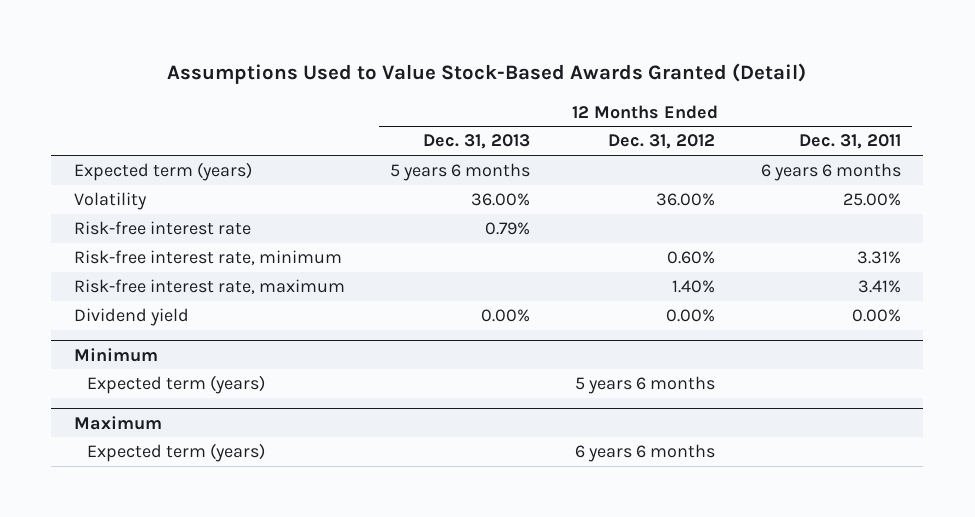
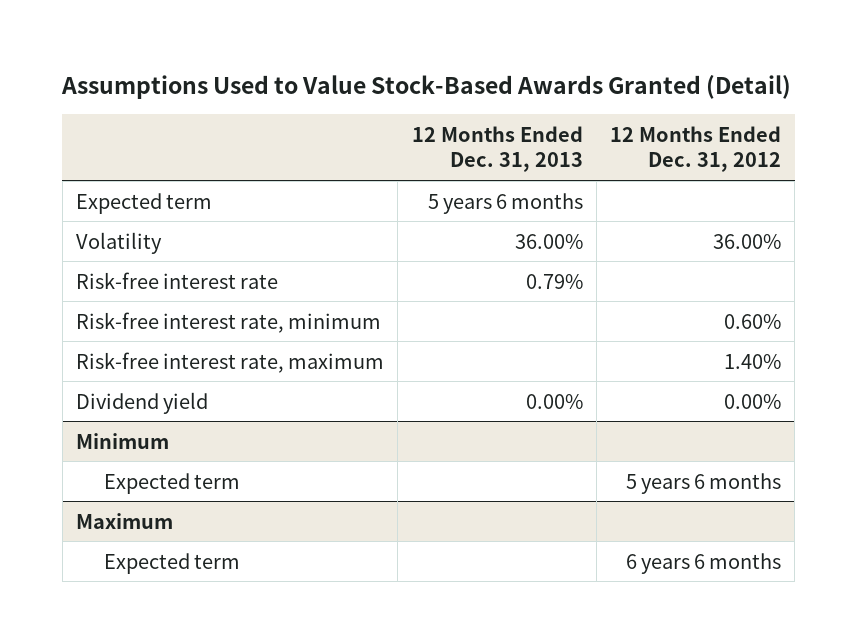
- | 12 Months Ended Dec. 31, 2013 | 12 Months Ended Dec. 31, 2012 | 12 Months Ended Dec. 31, 2011
+ | 12 Months Ended Dec. 31, 2013 | 12 Months Ended Dec. 31, 2012
- Expected term (years) | 5 years 6 months | | 6 years 6 months
+ Expected term | 5 years 6 months |
@ Minimum
- Expected term (years) | | 5 years 6 months |
+ Expected term | | 5 years 6 months
@ Maximum
- Expected term (years) | | 6 years 6 months |
+ Expected term | | 6 years 6 months

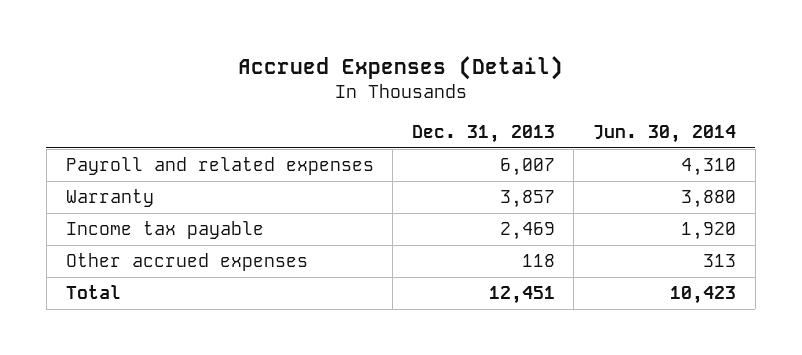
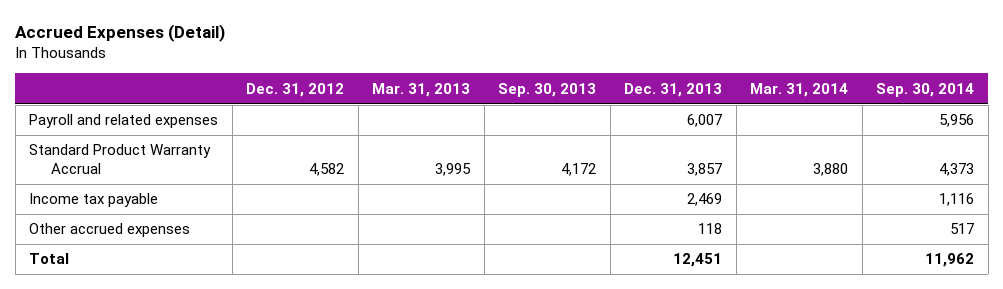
- | Dec. 31, 2013 | Jun. 30, 2014
+ | Dec. 31, 2012 | Mar. 31, 2013 | Sep. 30, 2013 | Dec. 31, 2013 | Mar. 31, 2014 | Sep. 30, 2014
- Warranty | 3,857 | 3,880
+ Standard Product Warranty Accrual | 4,582 | 3,995 | 4,172 | 3,857 | 3,880 | 4,373

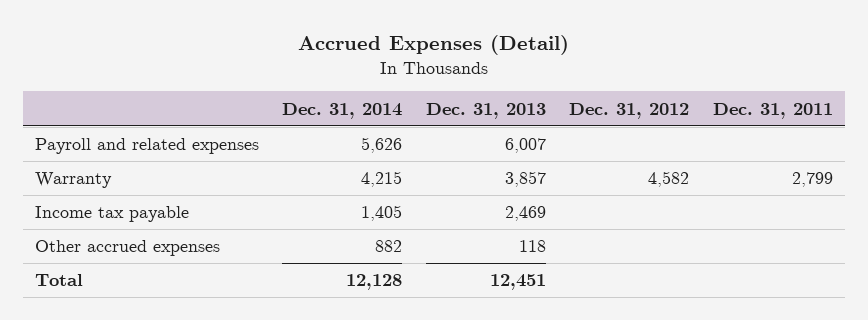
- | Dec. 31, 2012 | Mar. 31, 2013 | Sep. 30, 2013 | Dec. 31, 2013 | Mar. 31, 2014 | Sep. 30, 2014
+ | Dec. 31, 2014 | Dec. 31, 2013 | Dec. 31, 2012 | Dec. 31, 2011
- Standard Product Warranty Accrual | 4,582 | 3,995 | 4,172 | 3,857 | 3,880 | 4,373
+ Warranty | 4,215 | 3,857 | 4,582 | 2,799

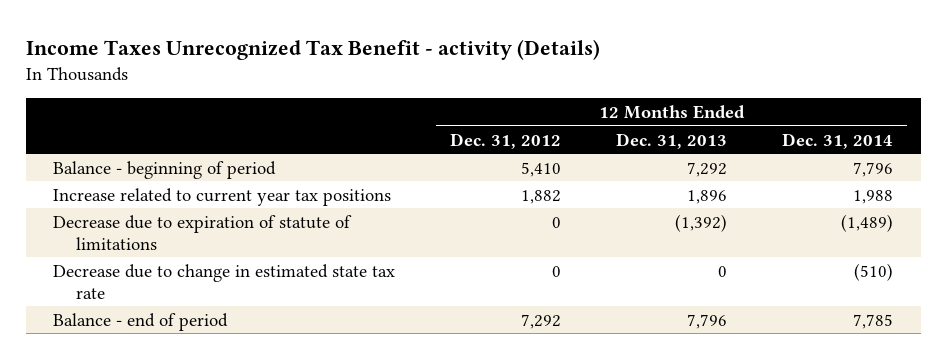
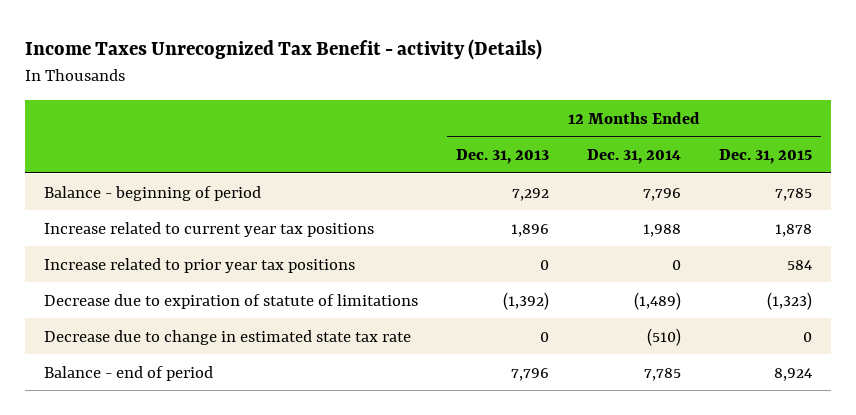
- | 12 Months Ended Dec. 31, 2012 | 12 Months Ended Dec. 31, 2013 | 12 Months Ended Dec. 31, 2014
+ | 12 Months Ended Dec. 31, 2013 | 12 Months Ended Dec. 31, 2014 | 12 Months Ended Dec. 31, 2015
+ Increase related to prior year tax positions | 0 | 0 | 584

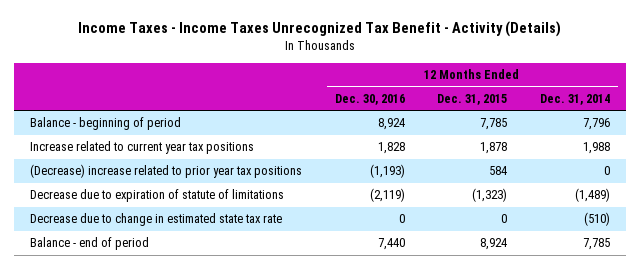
- Income Taxes Unrecognized Tax Benefit - activity (Details)
+ Income Taxes - Income Taxes Unrecognized Tax Benefit - Activity (Details)
- | 12 Months Ended Dec. 31, 2013 | 12 Months Ended Dec. 31, 2014 | 12 Months Ended Dec. 31, 2015
+ | 12 Months Ended Dec. 30, 2016 | 12 Months Ended Dec. 31, 2015 | 12 Months Ended Dec. 31, 2014
- Increase related to prior year tax positions | 0 | 0 | 584
+ (Decrease) increase related to prior year tax positions | (1,193) | 584 | 0

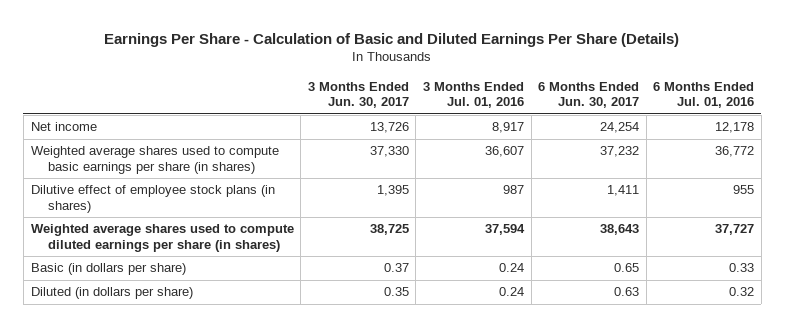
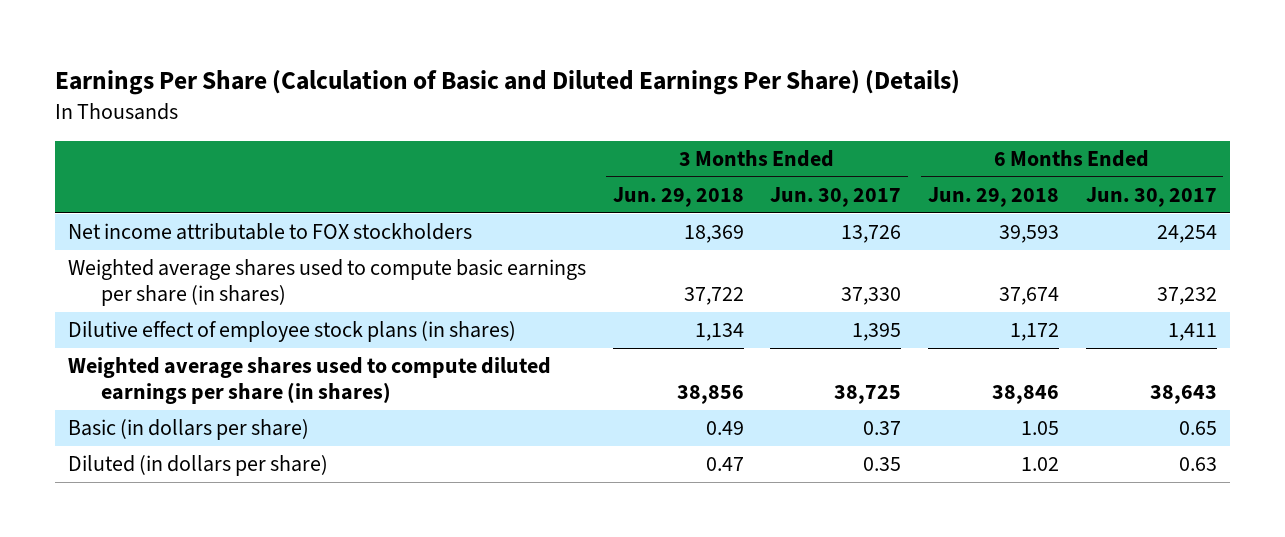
- Earnings Per Share - Calculation of Basic and Diluted Earnings Per Share (Details)
+ Earnings Per Share (Calculation of Basic and Diluted Earnings Per Share) (Details)
- | 3 Months Ended Jun. 30, 2017 | 3 Months Ended Jul. 01, 2016 | 6 Months Ended Jun. 30, 2017 | 6 Months Ended Jul. 01, 2016
+ | 3 Months Ended Jun. 29, 2018 | 3 Months Ended Jun. 30, 2017 | 6 Months Ended Jun. 29, 2018 | 6 Months Ended Jun. 30, 2017
- Net income | 13,726 | 8,917 | 24,254 | 12,178
+ Net income attributable to FOX stockholders | 18,369 | 13,726 | 39,593 | 24,254

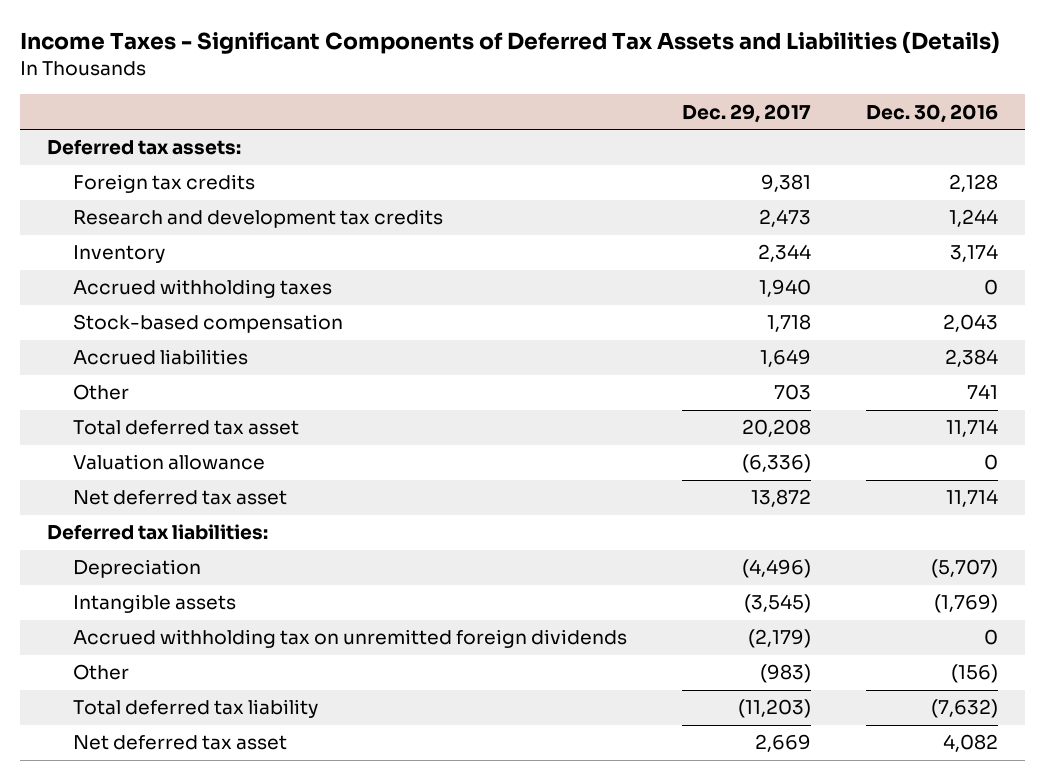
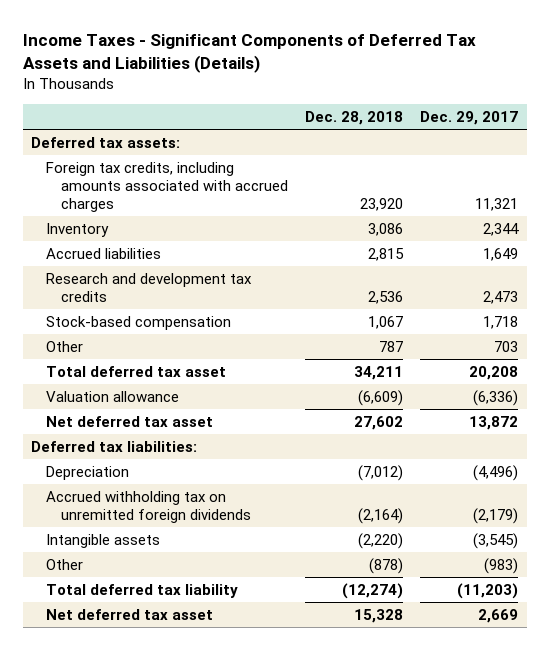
- | Dec. 29, 2017 | Dec. 30, 2016
+ | Dec. 28, 2018 | Dec. 29, 2017
- Foreign tax credits | 9,381 | 2,128
+ Foreign tax credits, including amounts associated with accrued charges | 23,920 | 11,321
- Accrued withholding taxes | 1,940 | 0
moved down: Research and development tax credits | 2,536 | 2,473
moved down: Stock-based compensation | 1,067 | 1,718
moved down: Intangible assets | (2,220) | (3,545)

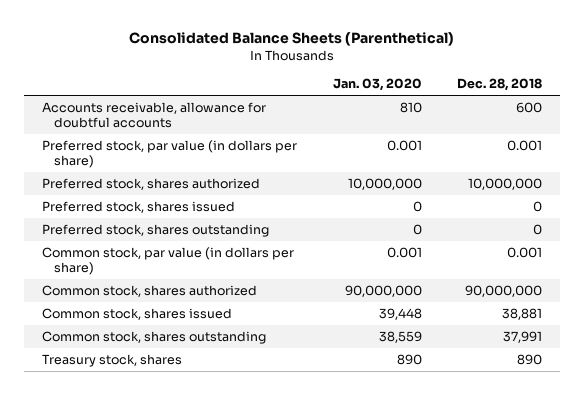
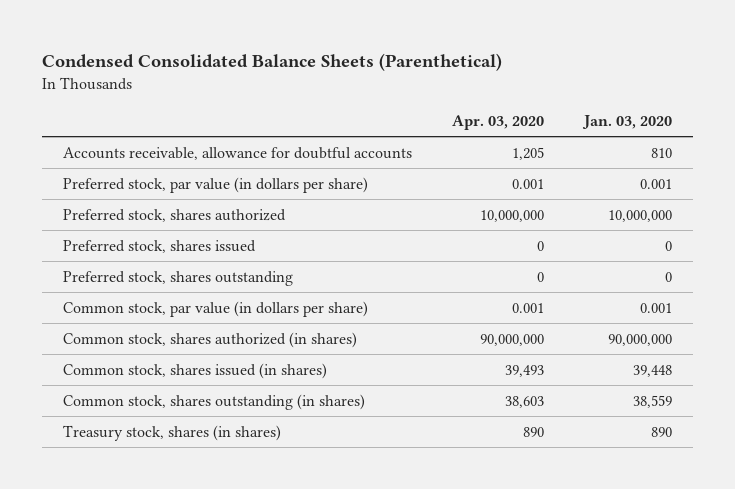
- Consolidated Balance Sheets (Parenthetical)
+ Condensed Consolidated Balance Sheets (Parenthetical)
- | Jan. 03, 2020 | Dec. 28, 2018
+ | Apr. 03, 2020 | Jan. 03, 2020
- Common stock, shares authorized | 90,000,000 | 90,000,000
- Common stock, shares issued | 39,448 | 38,881
- Common stock, shares outstanding | 38,559 | 37,991
- Treasury stock, shares | 890 | 890
+ Common stock, shares authorized (in shares) | 90,000,000 | 90,000,000
+ Common stock, shares issued (in shares) | 39,493 | 39,448
+ Common stock, shares outstanding (in shares) | 38,603 | 38,559
+ Treasury stock, shares (in shares) | 890 | 890

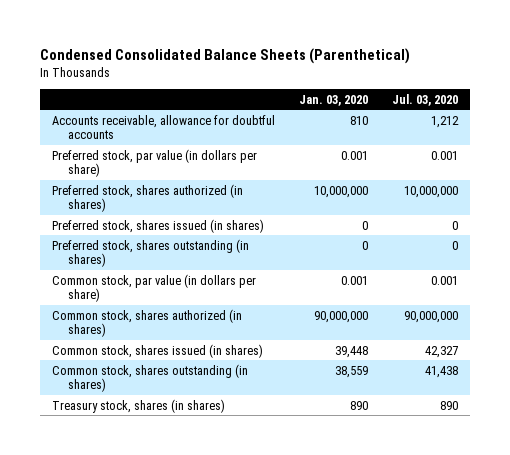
- | Apr. 03, 2020 | Jan. 03, 2020
+ | Jan. 03, 2020 | Jul. 03, 2020
- Preferred stock, shares authorized | 10,000,000 | 10,000,000
- Preferred stock, shares issued | 0 | 0
- Preferred stock, shares outstanding | 0 | 0
+ Preferred stock, shares authorized (in shares) | 10,000,000 | 10,000,000
+ Preferred stock, shares issued (in shares) | 0 | 0
+ Preferred stock, shares outstanding (in shares) | 0 | 0

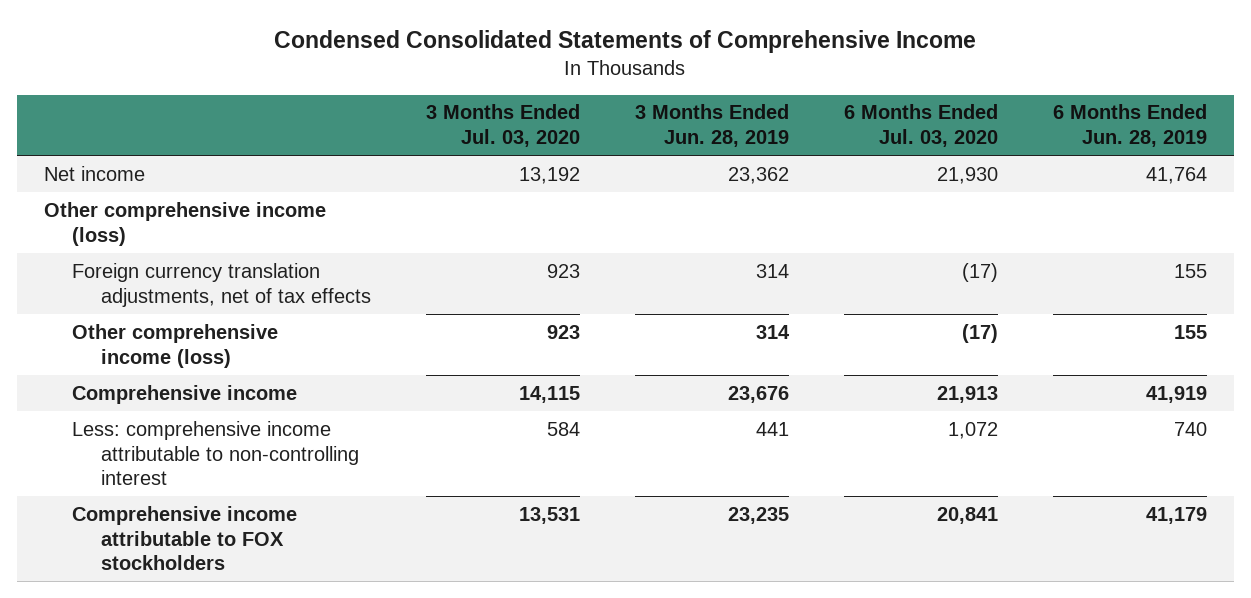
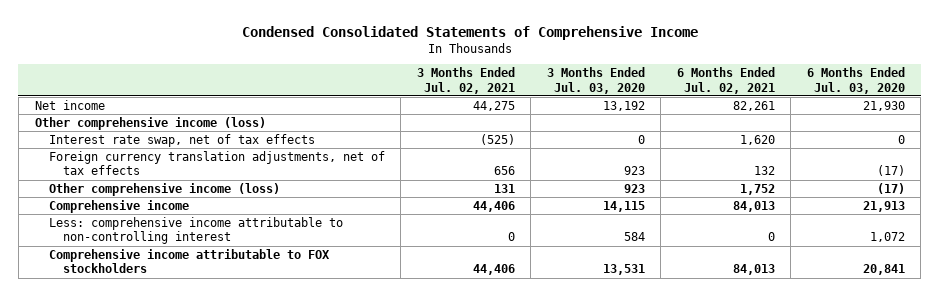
- | 3 Months Ended Jul. 03, 2020 | 3 Months Ended Jun. 28, 2019 | 6 Months Ended Jul. 03, 2020 | 6 Months Ended Jun. 28, 2019
+ | 3 Months Ended Jul. 02, 2021 | 3 Months Ended Jul. 03, 2020 | 6 Months Ended Jul. 02, 2021 | 6 Months Ended Jul. 03, 2020
+ Interest rate swap, net of tax effects | (525) | 0 | 1,620 | 0

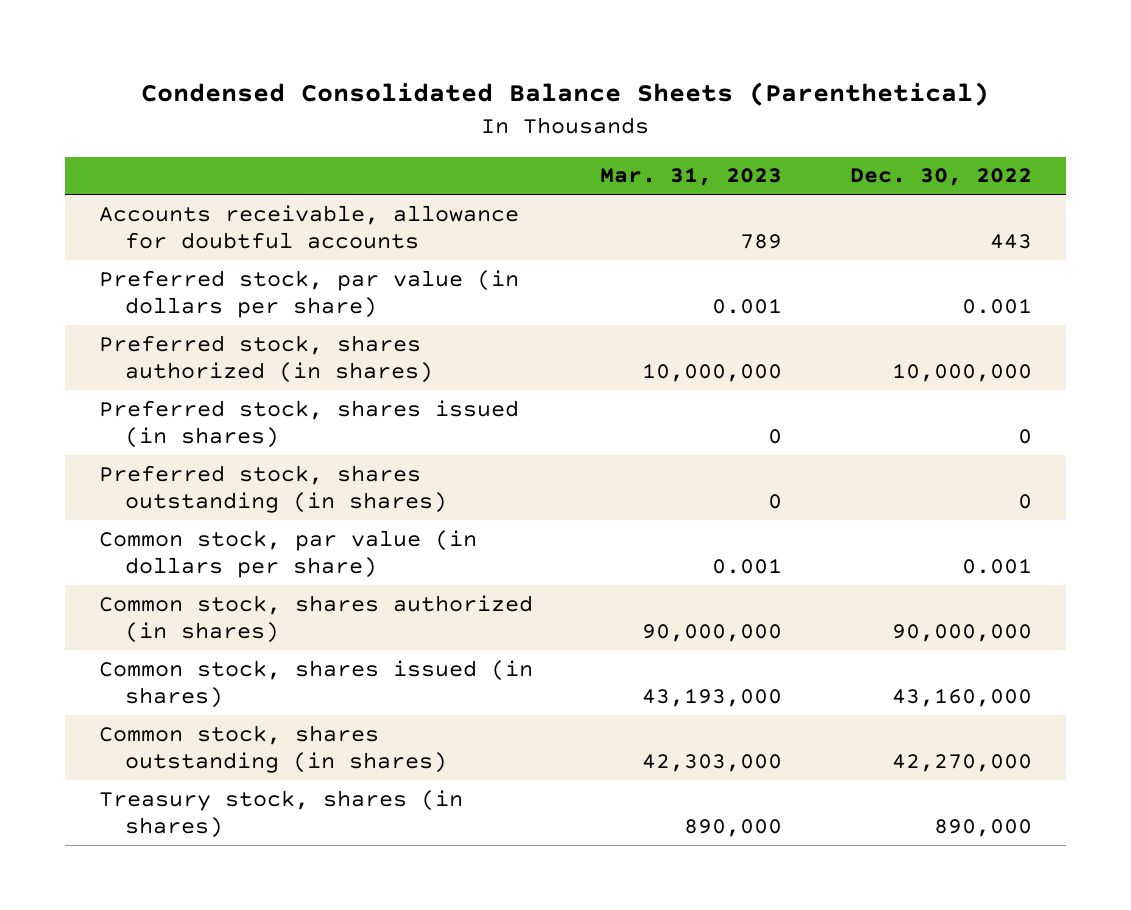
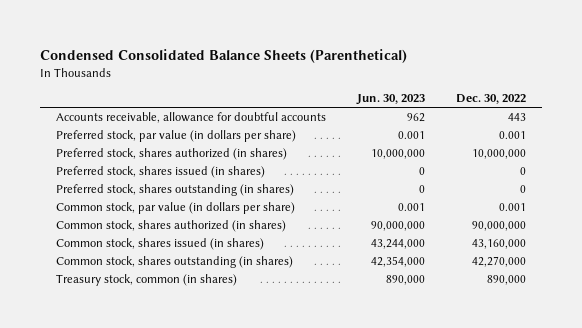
- | Mar. 31, 2023 | Dec. 30, 2022
+ | Jun. 30, 2023 | Dec. 30, 2022
- Treasury stock, shares (in shares) | 890,000 | 890,000
+ Treasury stock, common (in shares) | 890,000 | 890,000

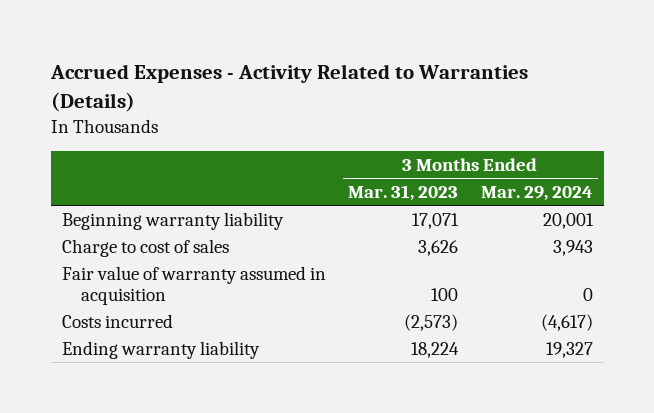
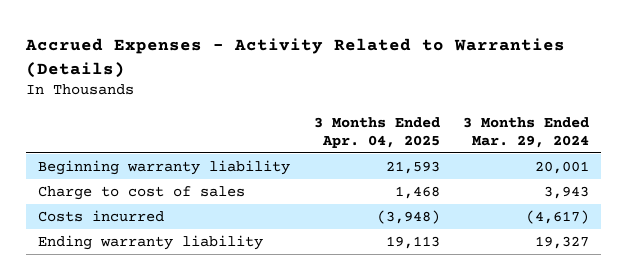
- | 3 Months Ended Mar. 31, 2023 | 3 Months Ended Mar. 29, 2024
+ | 3 Months Ended Apr. 04, 2025 | 3 Months Ended Mar. 29, 2024
- Fair value of warranty assumed in acquisition | 100 | 0

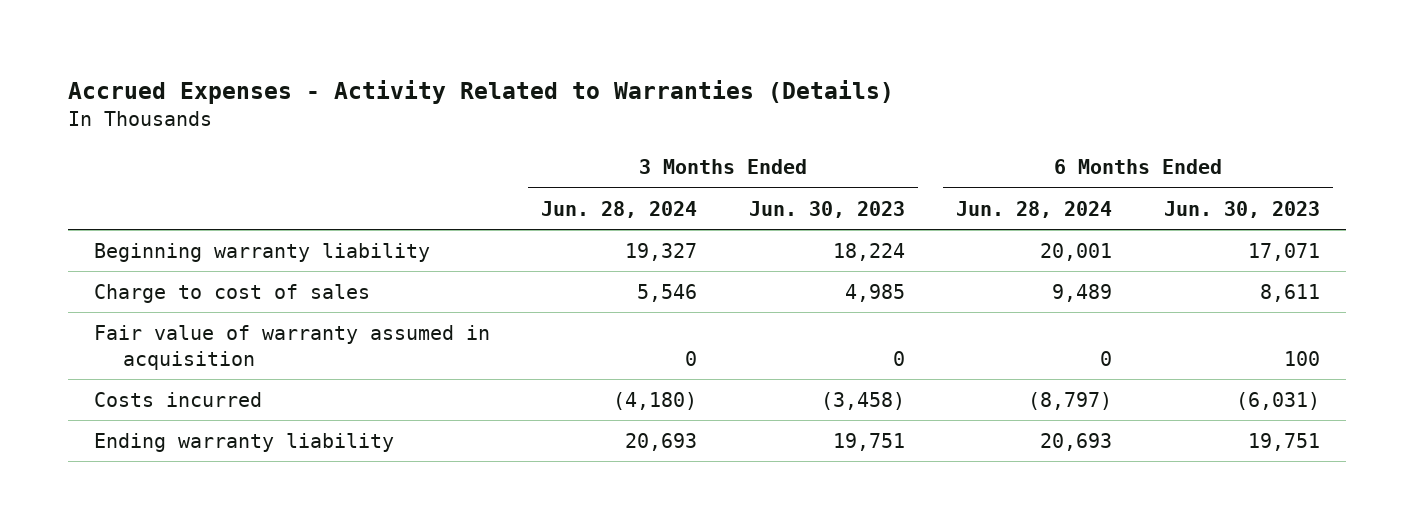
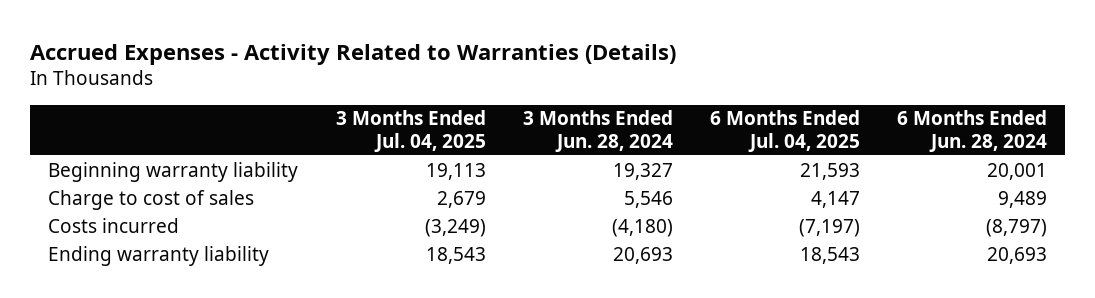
- | 3 Months Ended Jun. 28, 2024 | 3 Months Ended Jun. 30, 2023 | 6 Months Ended Jun. 28, 2024 | 6 Months Ended Jun. 30, 2023
+ | 3 Months Ended Jul. 04, 2025 | 3 Months Ended Jun. 28, 2024 | 6 Months Ended Jul. 04, 2025 | 6 Months Ended Jun. 28, 2024
- Fair value of warranty assumed in acquisition | 0 | 0 | 0 | 100

